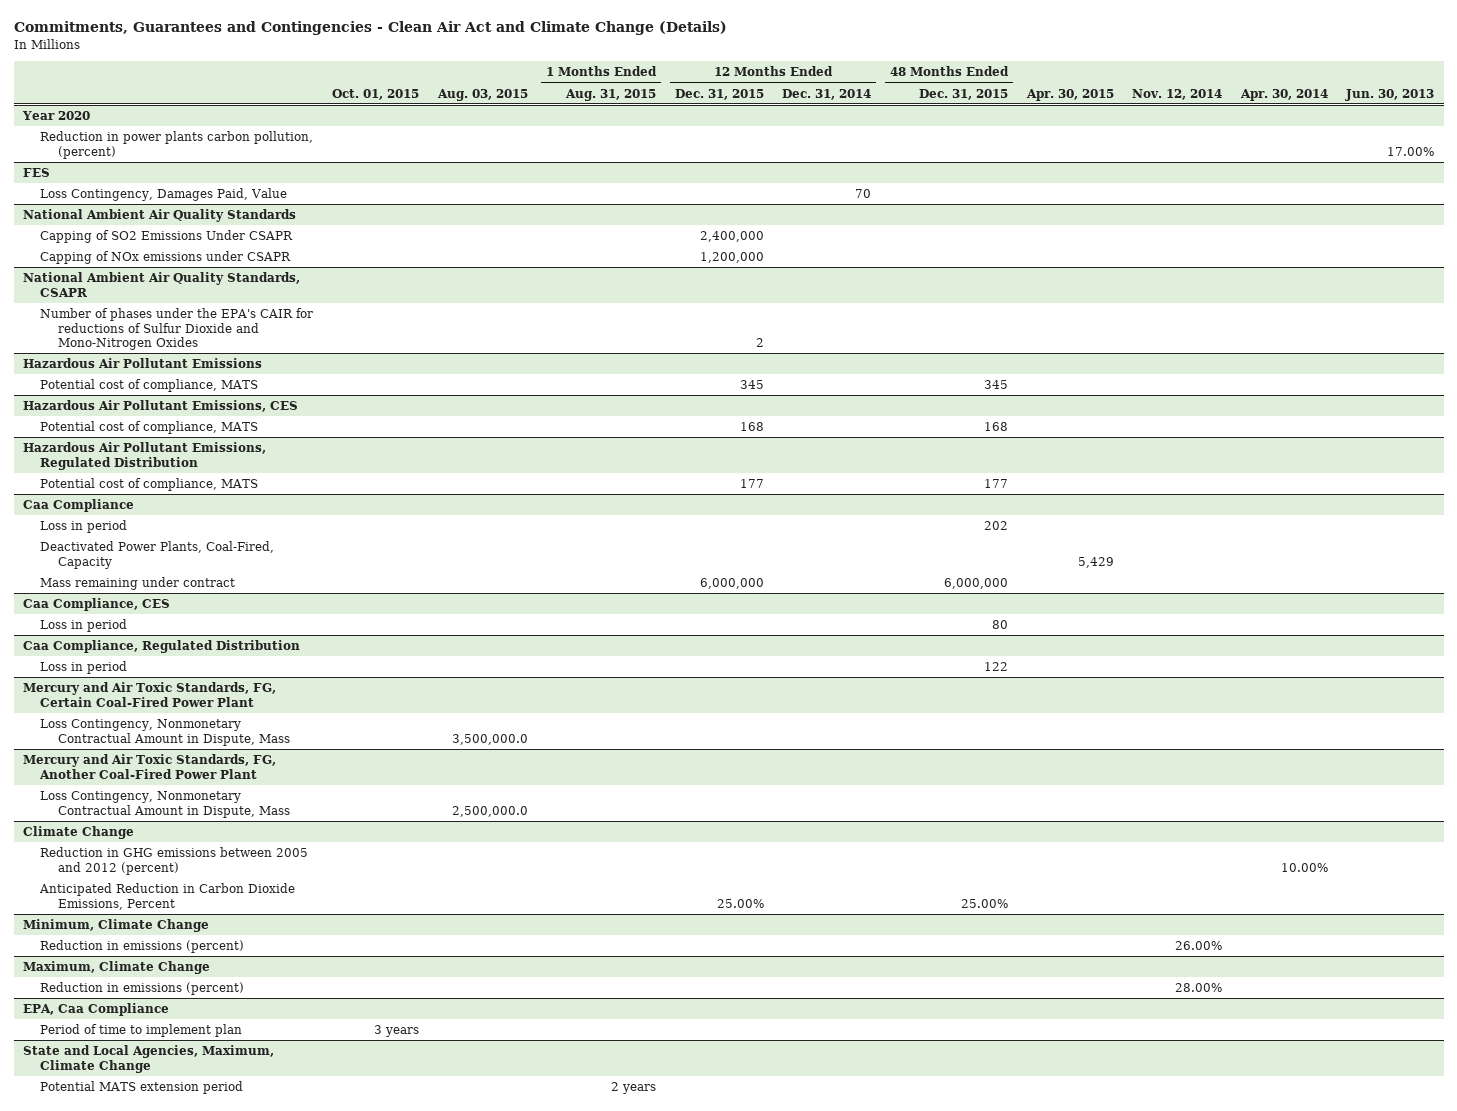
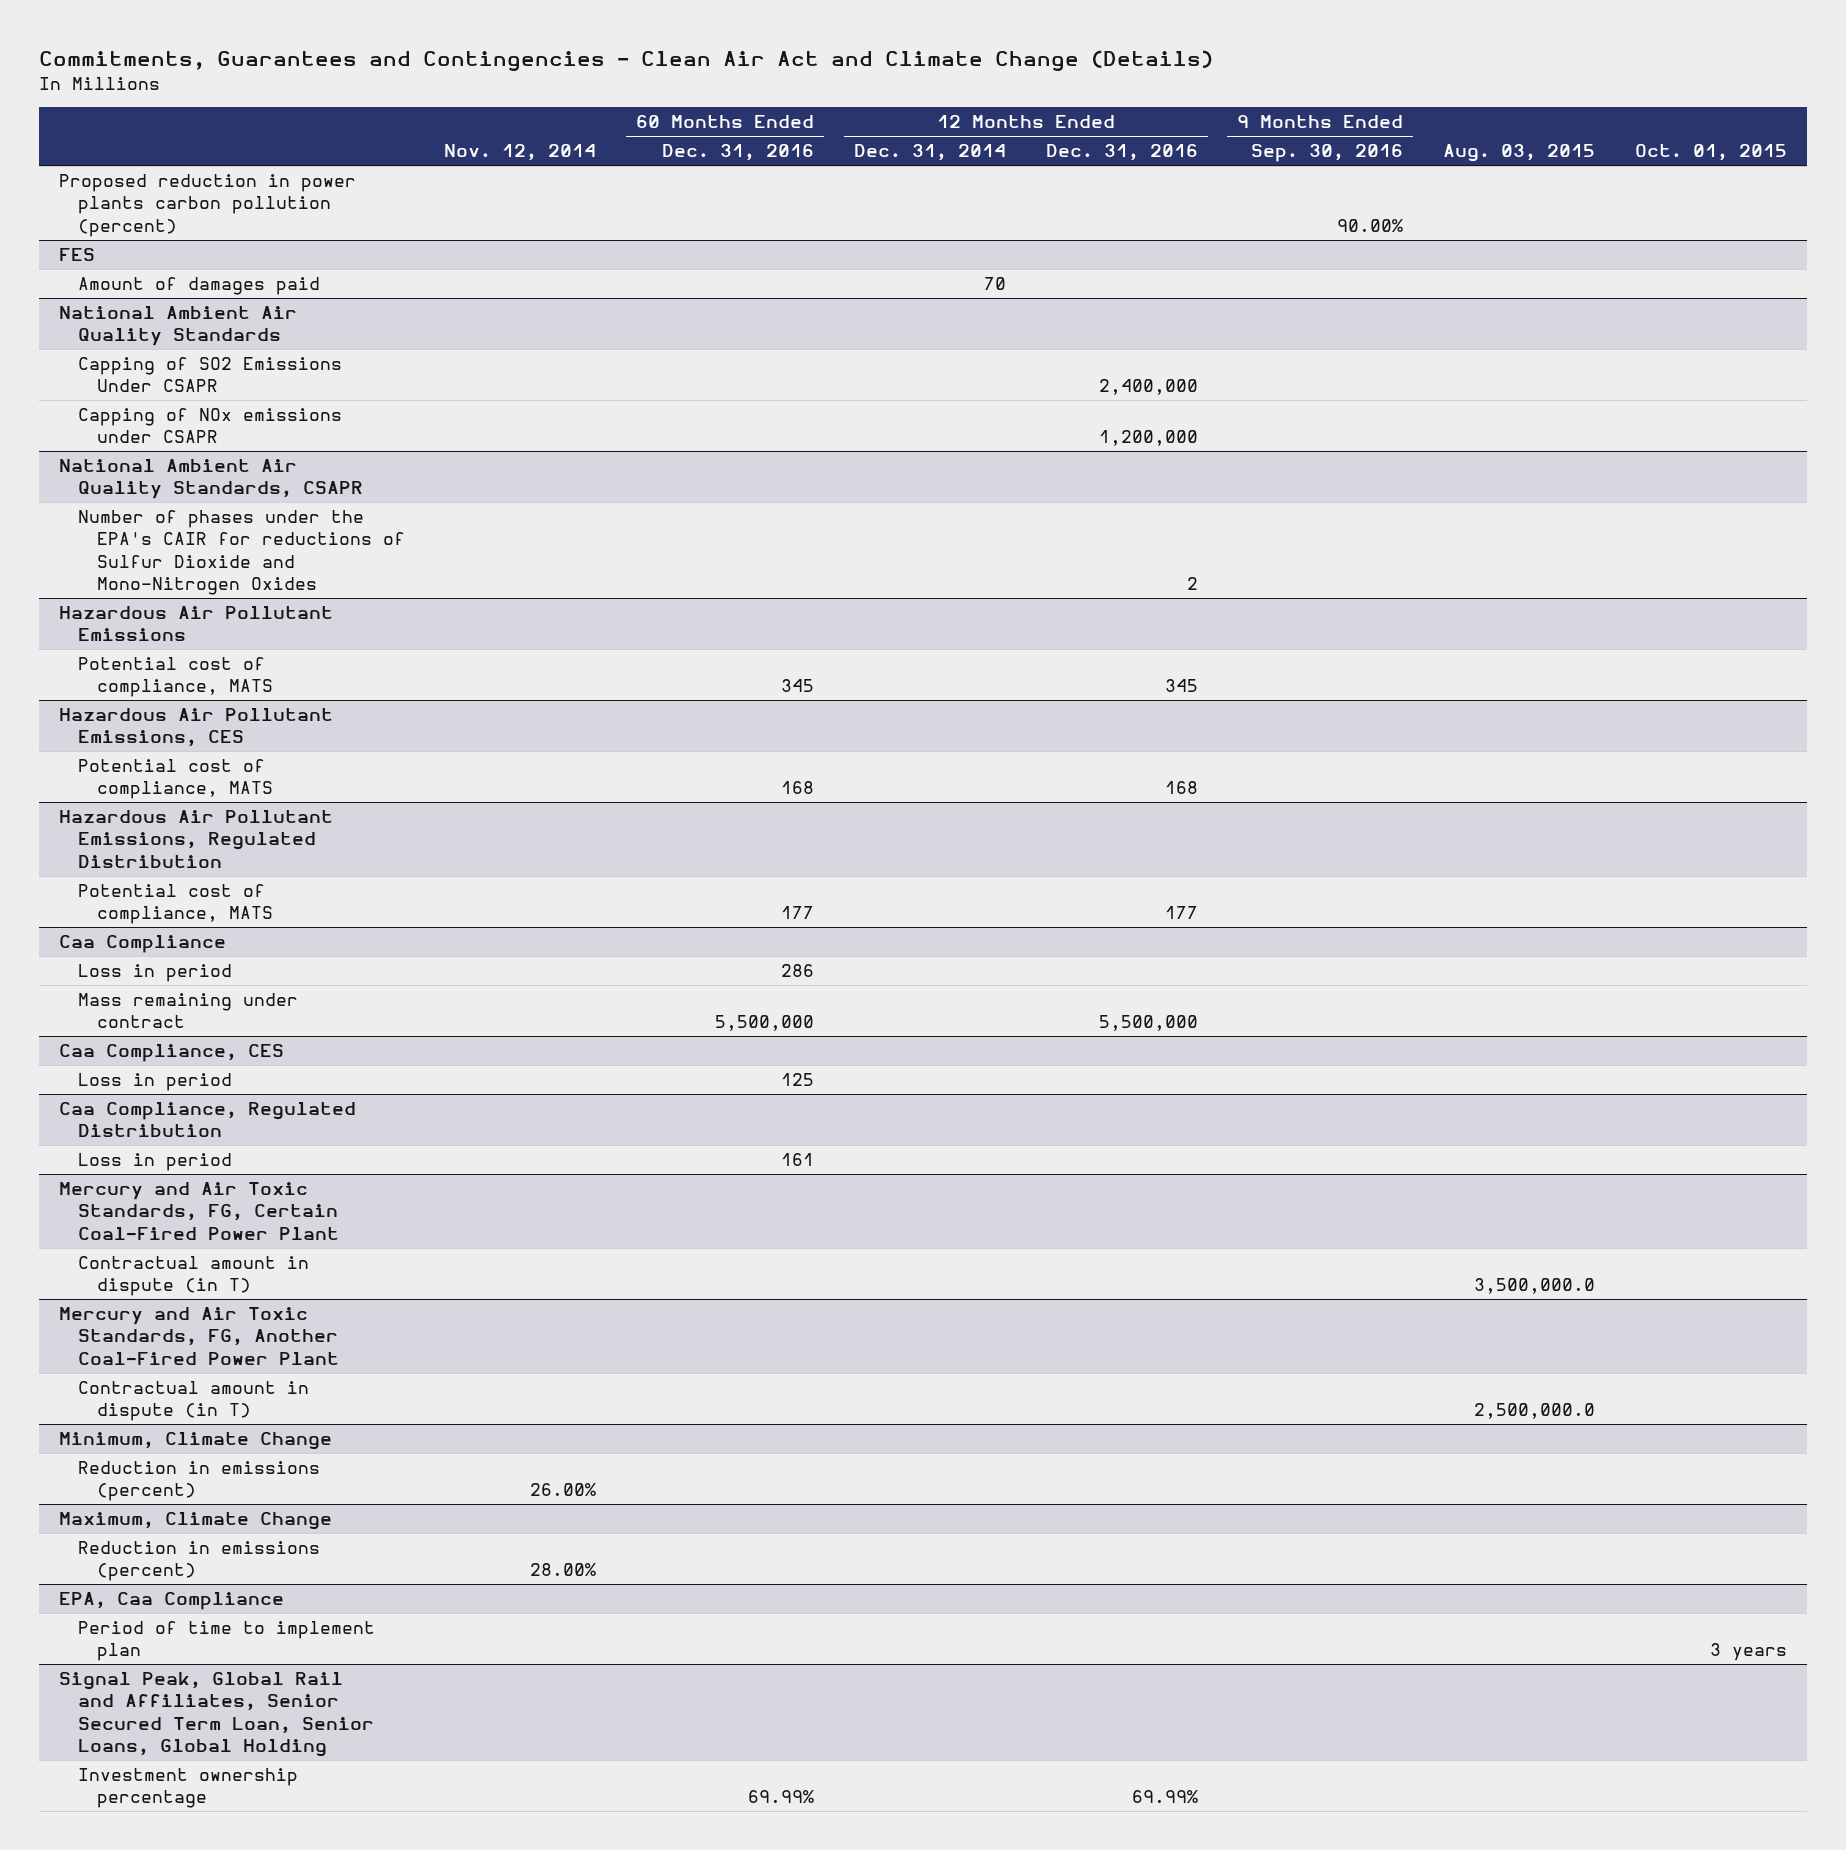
- | Oct. 01, 2015 | Aug. 03, 2015 | 1 Months Ended Aug. 31, 2015 | 12 Months Ended Dec. 31, 2015 | 12 Months Ended Dec. 31, 2014 | 48 Months Ended Dec. 31, 2015 | Apr. 30, 2015 | Nov. 12, 2014 | Apr. 30, 2014 | Jun. 30, 2013
+ | Nov. 12, 2014 | 60 Months Ended Dec. 31, 2016 | 12 Months Ended Dec. 31, 2014 | 12 Months Ended Dec. 31, 2016 | 9 Months Ended Sep. 30, 2016 | Aug. 03, 2015 | Oct. 01, 2015
- Year 2020
- Reduction in power plants carbon pollution, (percent) | | | | | | | | | | 17.00%
+ Proposed reduction in power plants carbon pollution (percent) | | | | | 90.00% | |
@ FES
- Loss Contingency, Damages Paid, Value | | | | | 70 | | | | |
+ Amount of damages paid | | | 70 | | | |
@ Caa Compliance
- Deactivated Power Plants, Coal-Fired, Capacity | | | | | | | 5,429 | | |
@ Mercury and Air Toxic Standards, FG, Certain Coal-Fired Power Plant
- Loss Contingency, Nonmonetary Contractual Amount in Dispute, Mass | | 3,500,000.0 | | | | | | | |
+ Contractual amount in dispute (in T) | | | | | | 3,500,000.0 |
@ Mercury and Air Toxic Standards, FG, Another Coal-Fired Power Plant
- Loss Contingency, Nonmonetary Contractual Amount in Dispute, Mass | | 2,500,000.0 | | | | | | | |
- Climate Change
- Reduction in GHG emissions between 2005 and 2012 (percent) | | | | | | | | | 10.00% |
- Anticipated Reduction in Carbon Dioxide Emissions, Percent | | | | 25.00% | | 25.00% | | | |
@ Mercury and Air Toxic Standards, FG, Another Coal-Fired Power Plant
+ Contractual amount in dispute (in T) | | | | | | 2,500,000.0 |
- State and Local Agencies, Maximum, Climate Change
- Potential MATS extension period | | | 2 years | | | | | | |
+ Signal Peak, Global Rail and Affiliates, Senior Secured Term Loan, Senior Loans, Global Holding
+ Investment ownership percentage | | 69.99% | | 69.99% | | |

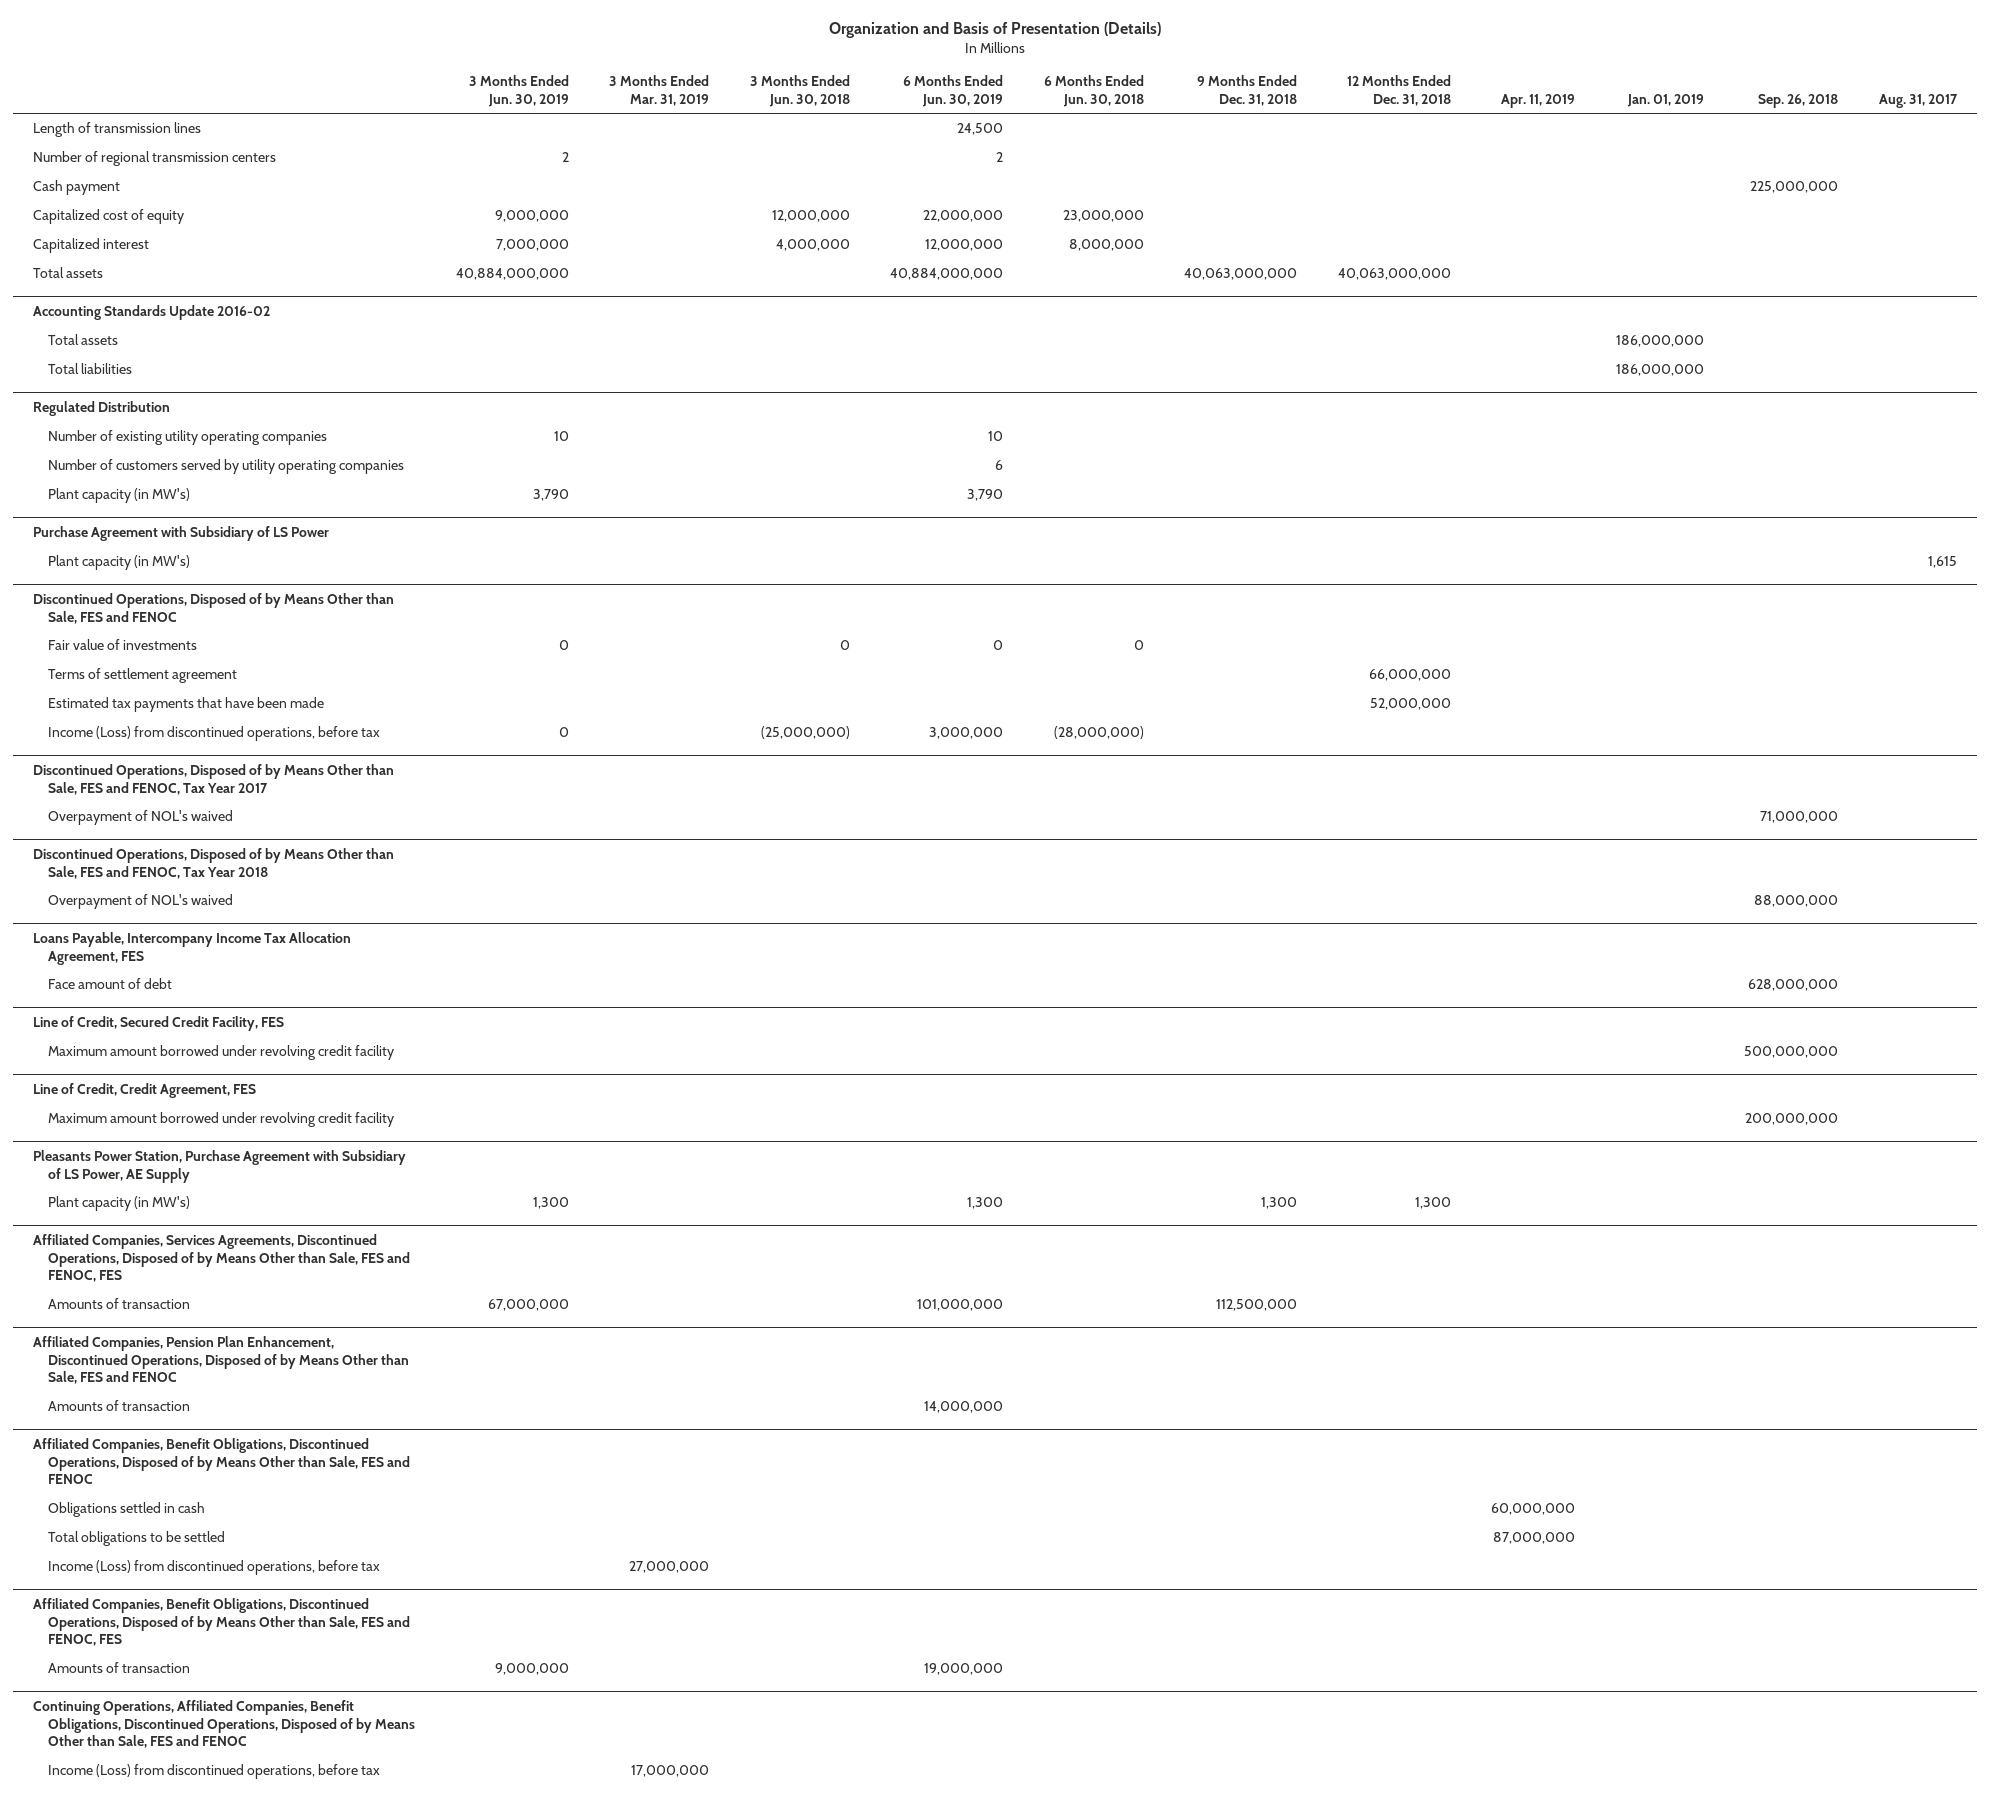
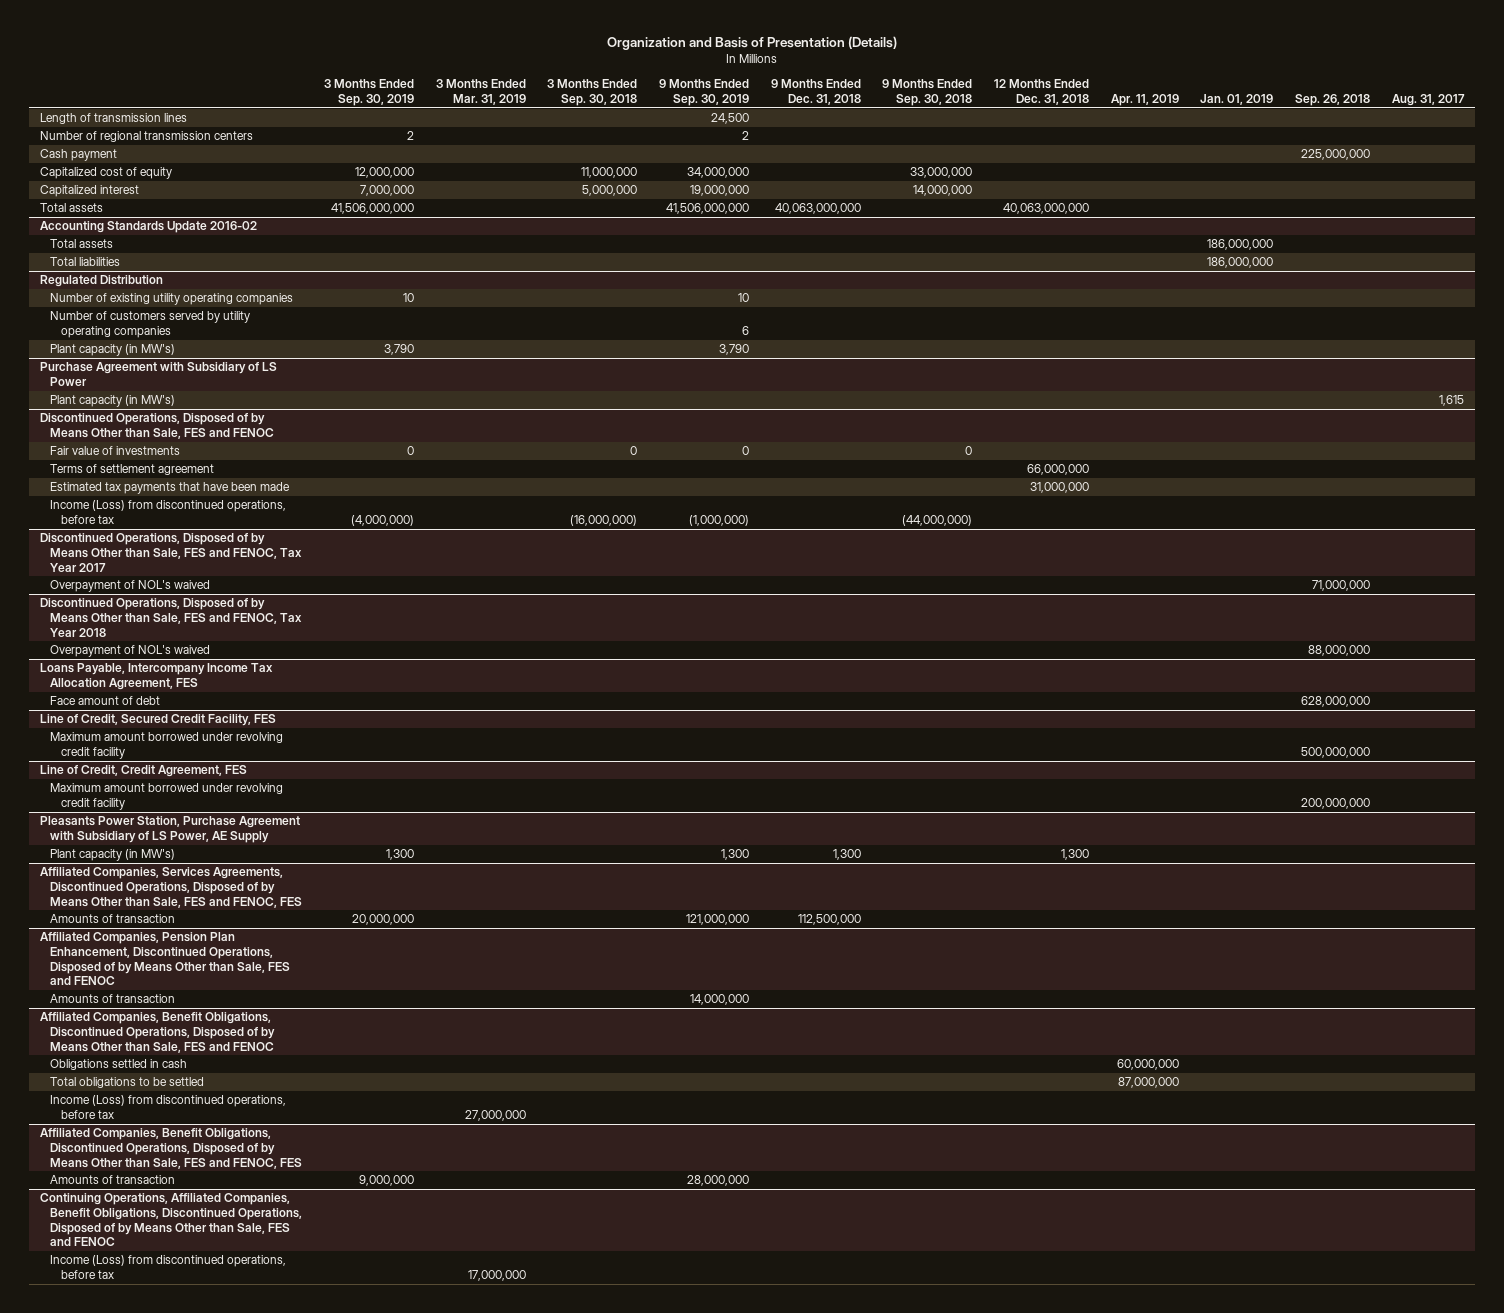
- | 3 Months Ended Jun. 30, 2019 | 3 Months Ended Mar. 31, 2019 | 3 Months Ended Jun. 30, 2018 | 6 Months Ended Jun. 30, 2019 | 6 Months Ended Jun. 30, 2018 | 9 Months Ended Dec. 31, 2018 | 12 Months Ended Dec. 31, 2018 | Apr. 11, 2019 | Jan. 01, 2019 | Sep. 26, 2018 | Aug. 31, 2017
+ | 3 Months Ended Sep. 30, 2019 | 3 Months Ended Mar. 31, 2019 | 3 Months Ended Sep. 30, 2018 | 9 Months Ended Sep. 30, 2019 | 9 Months Ended Dec. 31, 2018 | 9 Months Ended Sep. 30, 2018 | 12 Months Ended Dec. 31, 2018 | Apr. 11, 2019 | Jan. 01, 2019 | Sep. 26, 2018 | Aug. 31, 2017
@ Discontinued Operations, Disposed of by Means Other than Sale, FES and FENOC
- Estimated tax payments that have been made | | | | | | | 52,000,000 | | | |
+ Estimated tax payments that have been made | | | | | | | 31,000,000 | | | |

